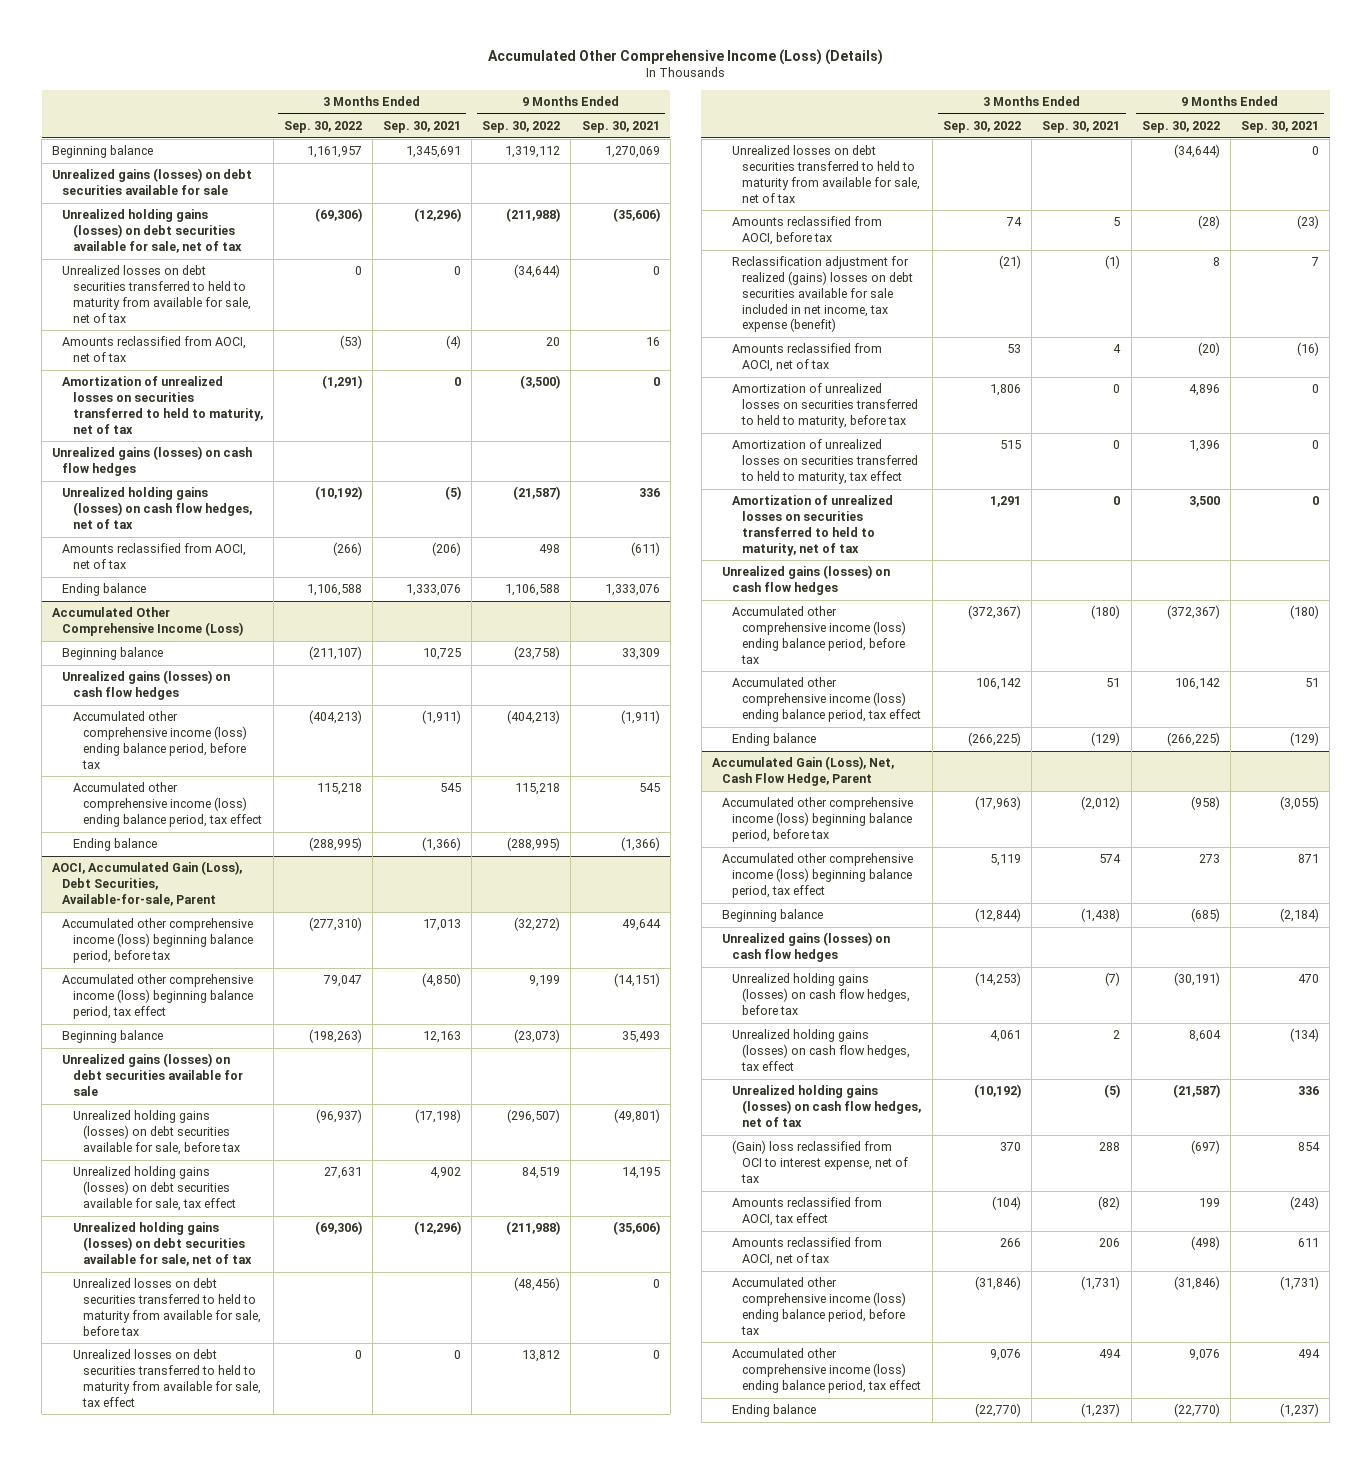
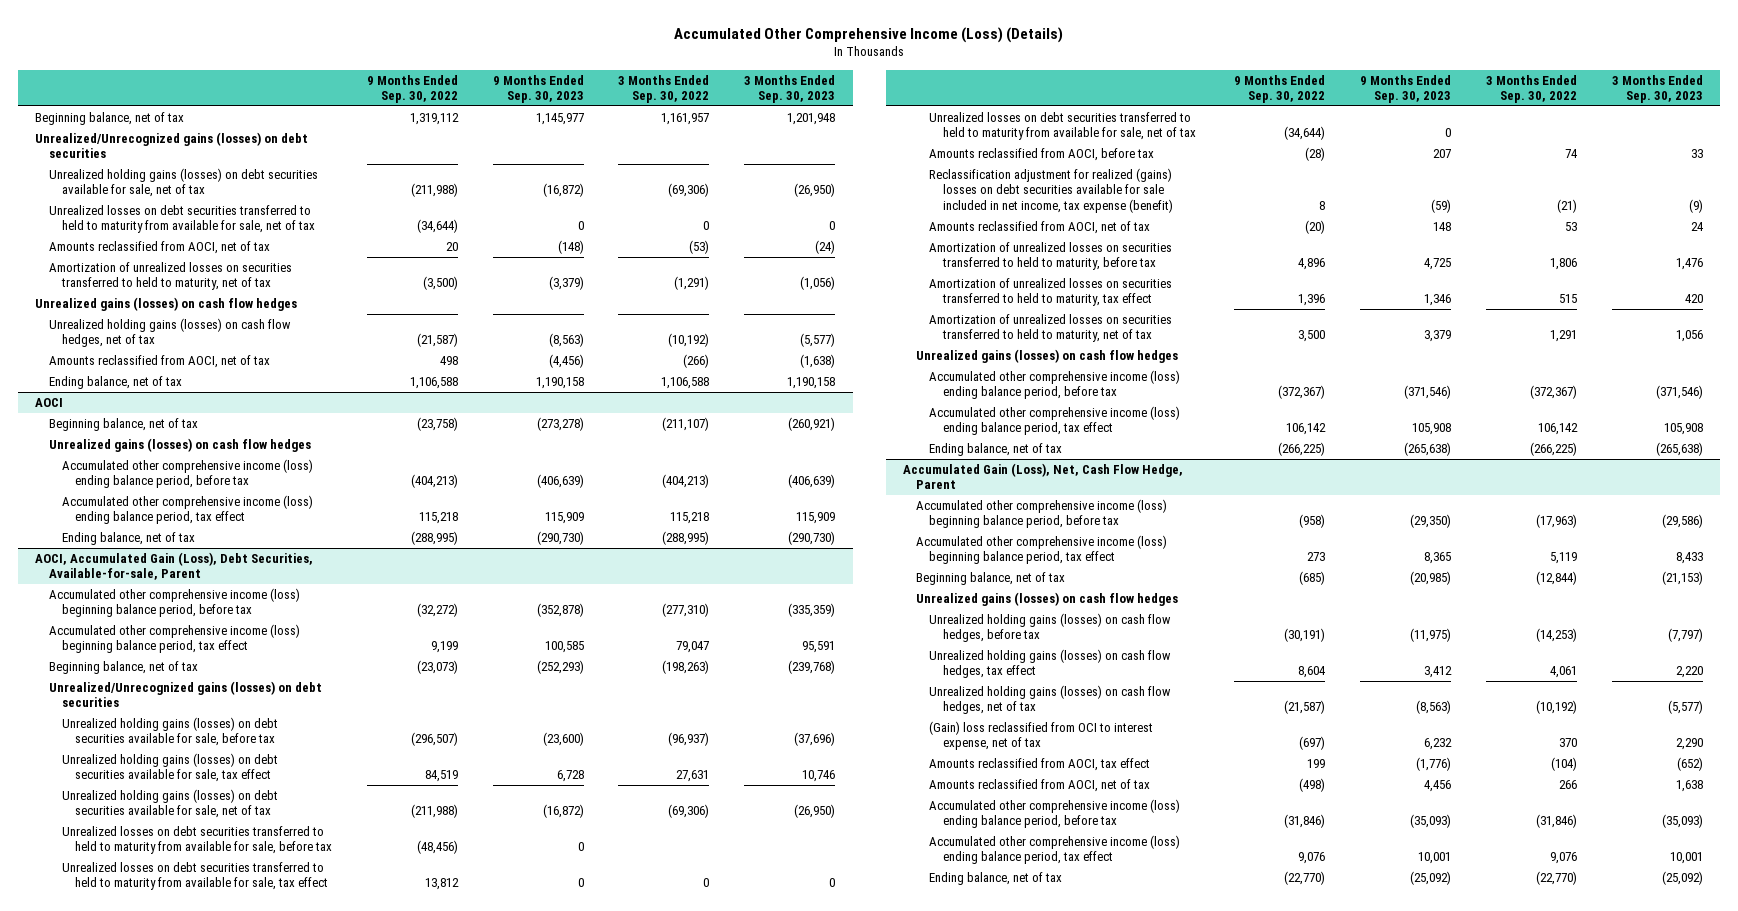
- | 3 Months Ended Sep. 30, 2022 | 3 Months Ended Sep. 30, 2021 | 9 Months Ended Sep. 30, 2022 | 9 Months Ended Sep. 30, 2021
+ | 9 Months Ended Sep. 30, 2022 | 9 Months Ended Sep. 30, 2023 | 3 Months Ended Sep. 30, 2022 | 3 Months Ended Sep. 30, 2023
- Beginning balance | 1,161,957 | 1,345,691 | 1,319,112 | 1,270,069
- Unrealized gains (losses) on debt securities available for sale
+ Beginning balance, net of tax | 1,319,112 | 1,145,977 | 1,161,957 | 1,201,948
+ Unrealized/Unrecognized gains (losses) on debt securities
- Ending balance | 1,106,588 | 1,333,076 | 1,106,588 | 1,333,076
- Accumulated Other Comprehensive Income (Loss)
- Beginning balance | (211,107) | 10,725 | (23,758) | 33,309
+ Ending balance, net of tax | 1,106,588 | 1,190,158 | 1,106,588 | 1,190,158
+ AOCI
+ Beginning balance, net of tax | (23,758) | (273,278) | (211,107) | (260,921)
- Ending balance | (288,995) | (1,366) | (288,995) | (1,366)
+ Ending balance, net of tax | (288,995) | (290,730) | (288,995) | (290,730)
@ AOCI, Accumulated Gain (Loss), Debt Securities, Available-for-sale, Parent
- Beginning balance | (198,263) | 12,163 | (23,073) | 35,493
- Unrealized gains (losses) on debt securities available for sale
+ Beginning balance, net of tax | (23,073) | (252,293) | (198,263) | (239,768)
+ Unrealized/Unrecognized gains (losses) on debt securities
- Ending balance | (266,225) | (129) | (266,225) | (129)
+ Ending balance, net of tax | (266,225) | (265,638) | (266,225) | (265,638)
@ Accumulated Gain (Loss), Net, Cash Flow Hedge, Parent
- Beginning balance | (12,844) | (1,438) | (685) | (2,184)
+ Beginning balance, net of tax | (685) | (20,985) | (12,844) | (21,153)
- Ending balance | (22,770) | (1,237) | (22,770) | (1,237)
+ Ending balance, net of tax | (22,770) | (25,092) | (22,770) | (25,092)

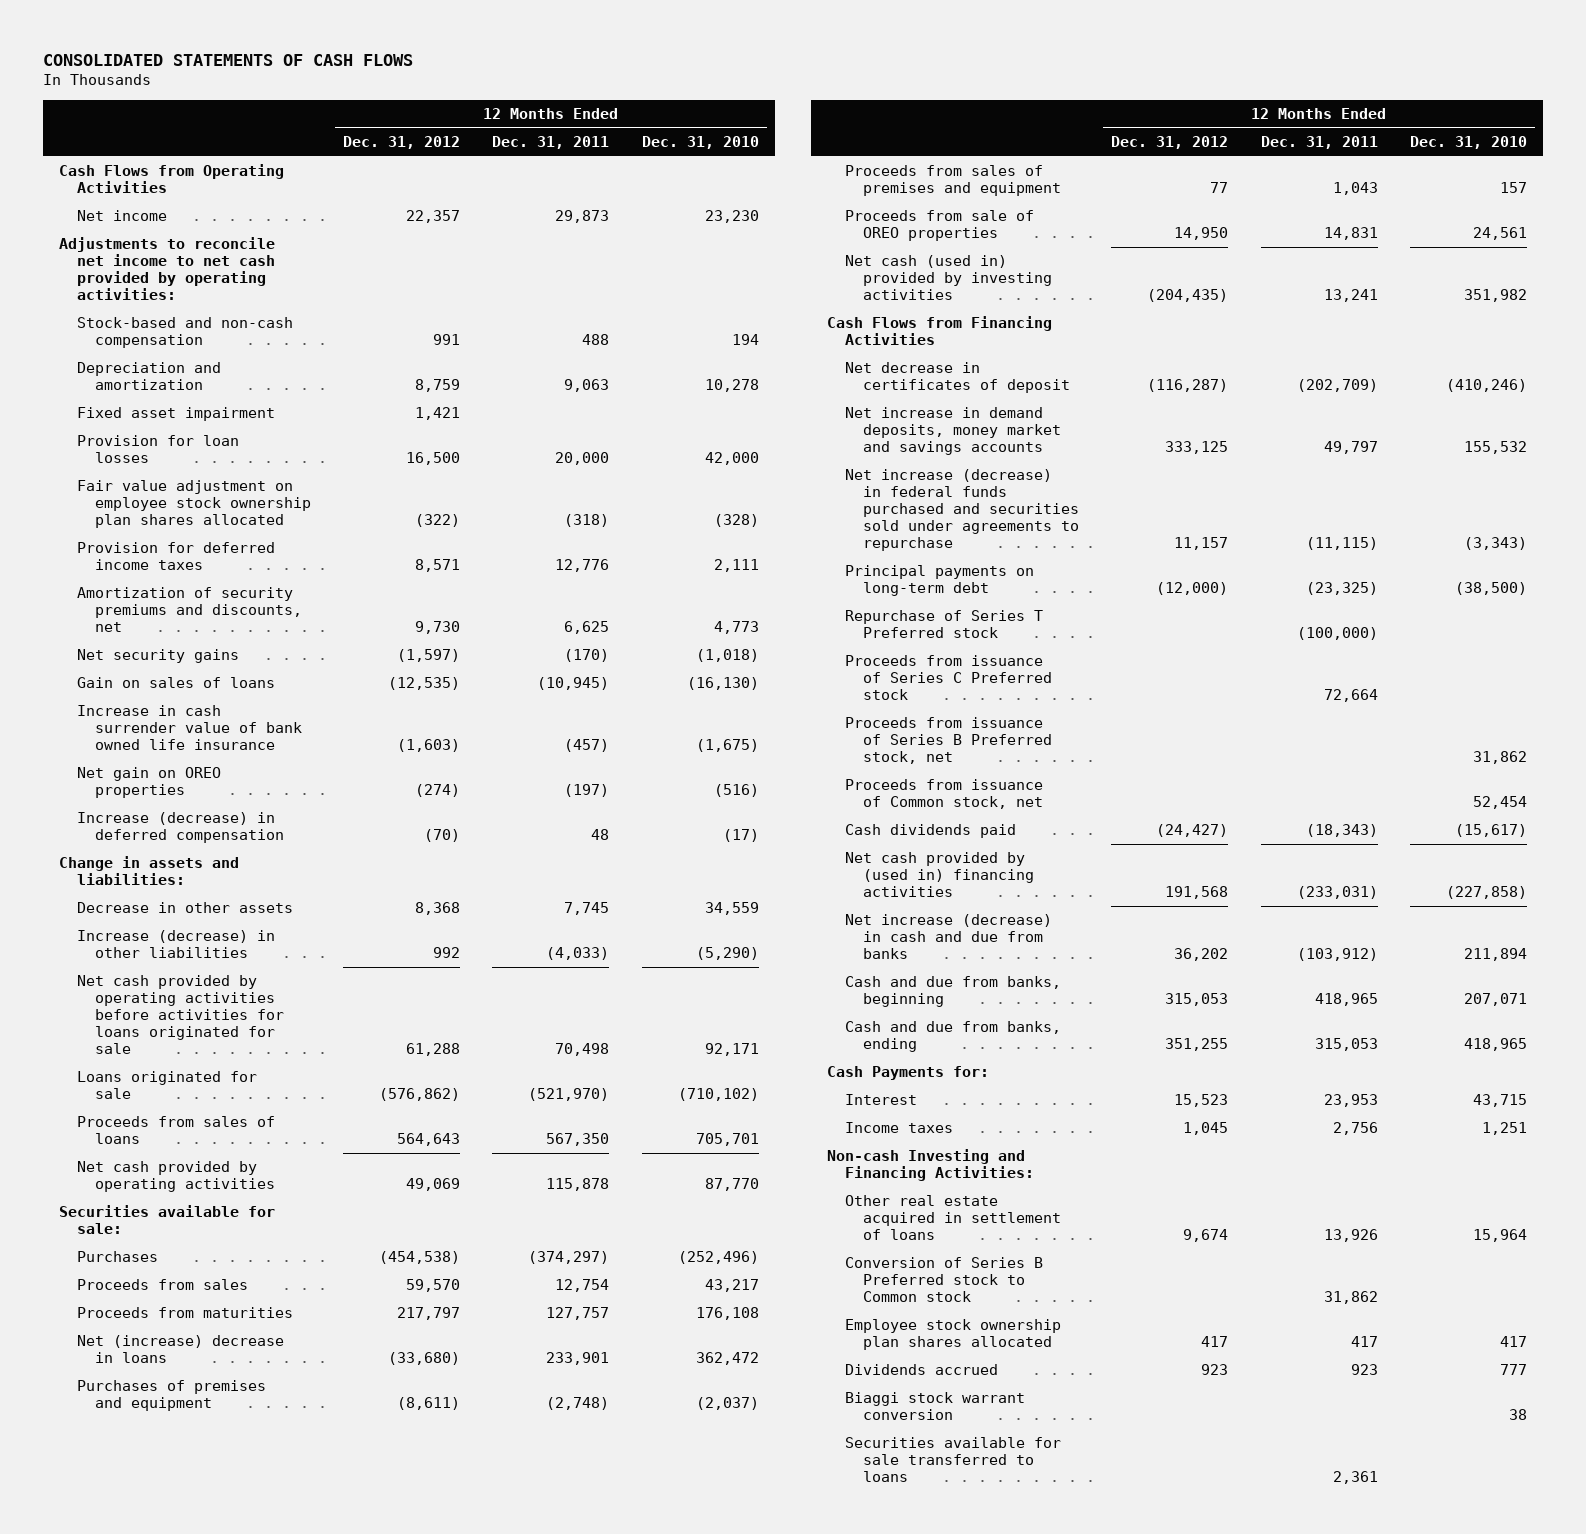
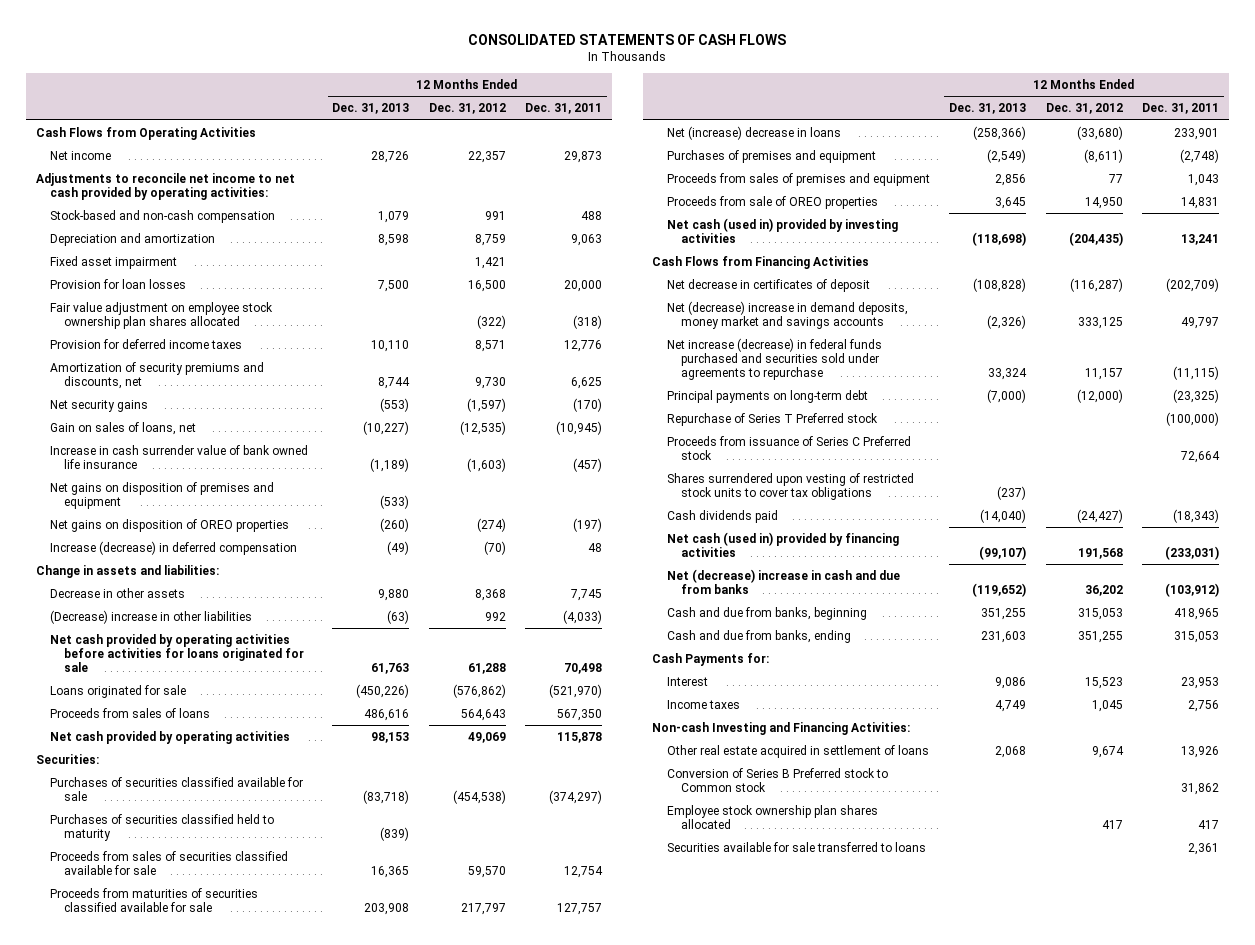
- | 12 Months Ended Dec. 31, 2012 | 12 Months Ended Dec. 31, 2011 | 12 Months Ended Dec. 31, 2010
+ | 12 Months Ended Dec. 31, 2013 | 12 Months Ended Dec. 31, 2012 | 12 Months Ended Dec. 31, 2011
- Gain on sales of loans | (12,535) | (10,945) | (16,130)
+ Gain on sales of loans, net | (10,227) | (12,535) | (10,945)
- Net gain on OREO properties | (274) | (197) | (516)
+ Net gains on disposition of premises and equipment | (533) | |
+ Net gains on disposition of OREO properties | (260) | (274) | (197)
- Increase (decrease) in other liabilities | 992 | (4,033) | (5,290)
+ (Decrease) increase in other liabilities | (63) | 992 | (4,033)
- Securities available for sale:
- Purchases | (454,538) | (374,297) | (252,496)
- Proceeds from sales | 59,570 | 12,754 | 43,217
- Proceeds from maturities | 217,797 | 127,757 | 176,108
+ Securities:
+ Purchases of securities classified available for sale | (83,718) | (454,538) | (374,297)
+ Purchases of securities classified held to maturity | (839) | |
+ Proceeds from sales of securities classified available for sale | 16,365 | 59,570 | 12,754
+ Proceeds from maturities of securities classified available for sale | 203,908 | 217,797 | 127,757
- Net increase in demand deposits, money market and savings accounts | 333,125 | 49,797 | 155,532
+ Net (decrease) increase in demand deposits, money market and savings accounts | (2,326) | 333,125 | 49,797
- Proceeds from issuance of Series B Preferred stock, net | | | 31,862
- Proceeds from issuance of Common stock, net | | | 52,454
+ Shares surrendered upon vesting of restricted stock units to cover tax obligations | (237) | |
- Net cash provided by (used in) financing activities | 191,568 | (233,031) | (227,858)
- Net increase (decrease) in cash and due from banks | 36,202 | (103,912) | 211,894
+ Net cash (used in) provided by financing activities | (99,107) | 191,568 | (233,031)
+ Net (decrease) increase in cash and due from banks | (119,652) | 36,202 | (103,912)
- Dividends accrued | 923 | 923 | 777
- Biaggi stock warrant conversion | | | 38

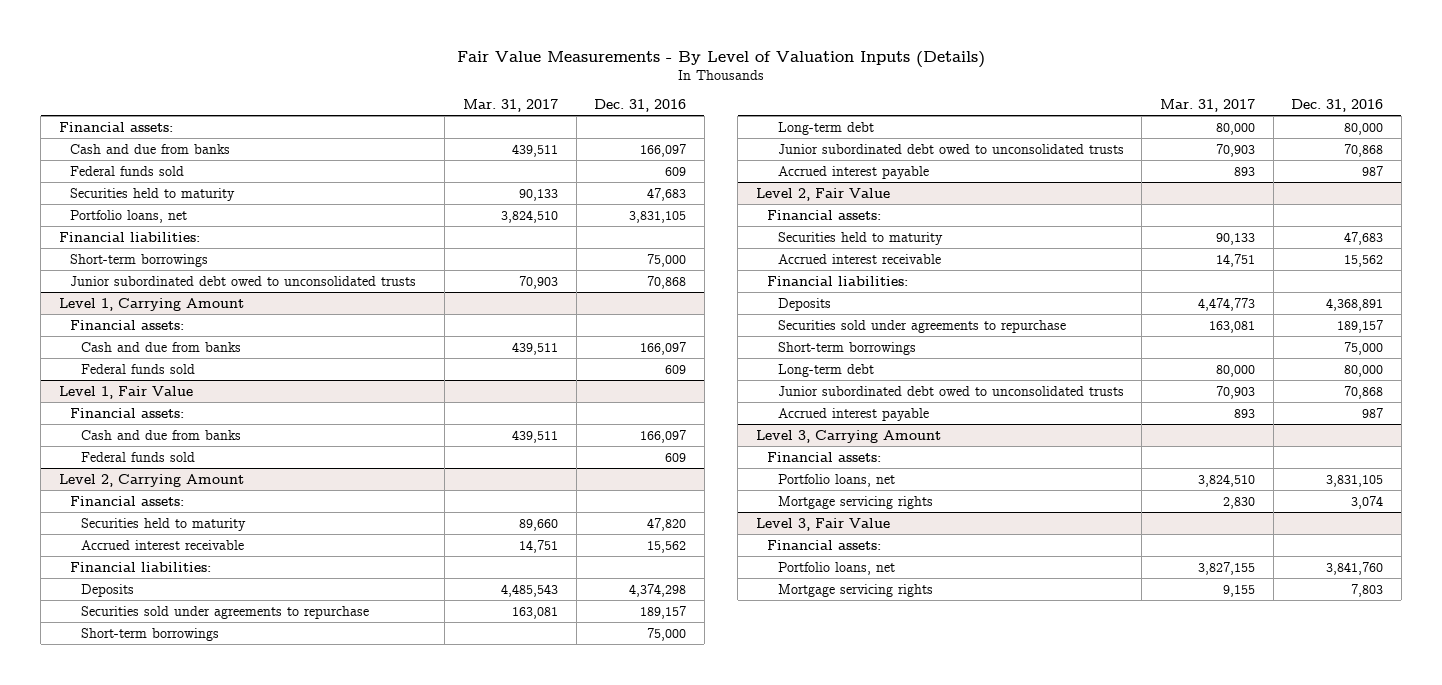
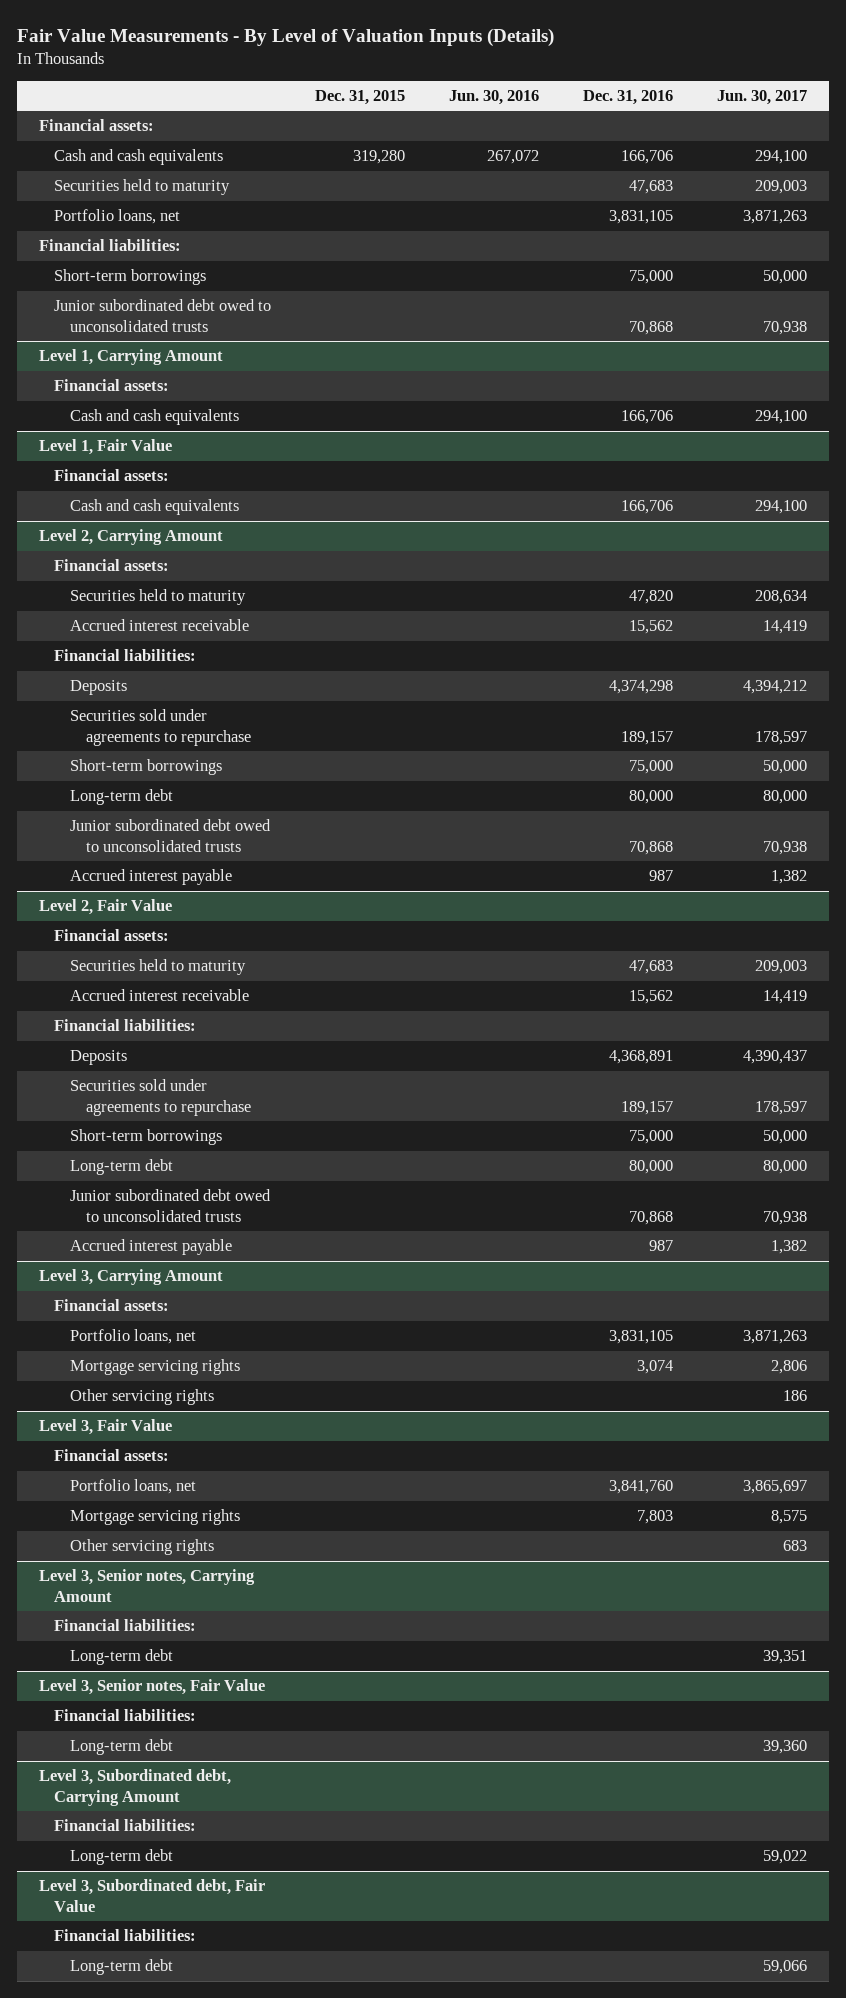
- | Mar. 31, 2017 | Dec. 31, 2016
+ | Dec. 31, 2015 | Jun. 30, 2016 | Dec. 31, 2016 | Jun. 30, 2017
- Cash and due from banks | 439,511 | 166,097
- Federal funds sold | | 609
+ Cash and cash equivalents | 319,280 | 267,072 | 166,706 | 294,100
@ Level 1, Carrying Amount
- Cash and due from banks | 439,511 | 166,097
- Federal funds sold | | 609
+ Cash and cash equivalents | | | 166,706 | 294,100
@ Level 1, Fair Value
- Cash and due from banks | 439,511 | 166,097
- Federal funds sold | | 609
+ Cash and cash equivalents | | | 166,706 | 294,100
@ Level 3, Carrying Amount
+ Other servicing rights | | | | 186
@ Level 3, Fair Value
+ Other servicing rights | | | | 683
+ Level 3, Senior notes, Carrying Amount
+ Financial liabilities:
+ Long-term debt | | | | 39,351
+ Level 3, Senior notes, Fair Value
+ Financial liabilities:
+ Long-term debt | | | | 39,360
+ Level 3, Subordinated debt, Carrying Amount
+ Financial liabilities:
+ Long-term debt | | | | 59,022
+ Level 3, Subordinated debt, Fair Value
+ Financial liabilities:
+ Long-term debt | | | | 59,066

